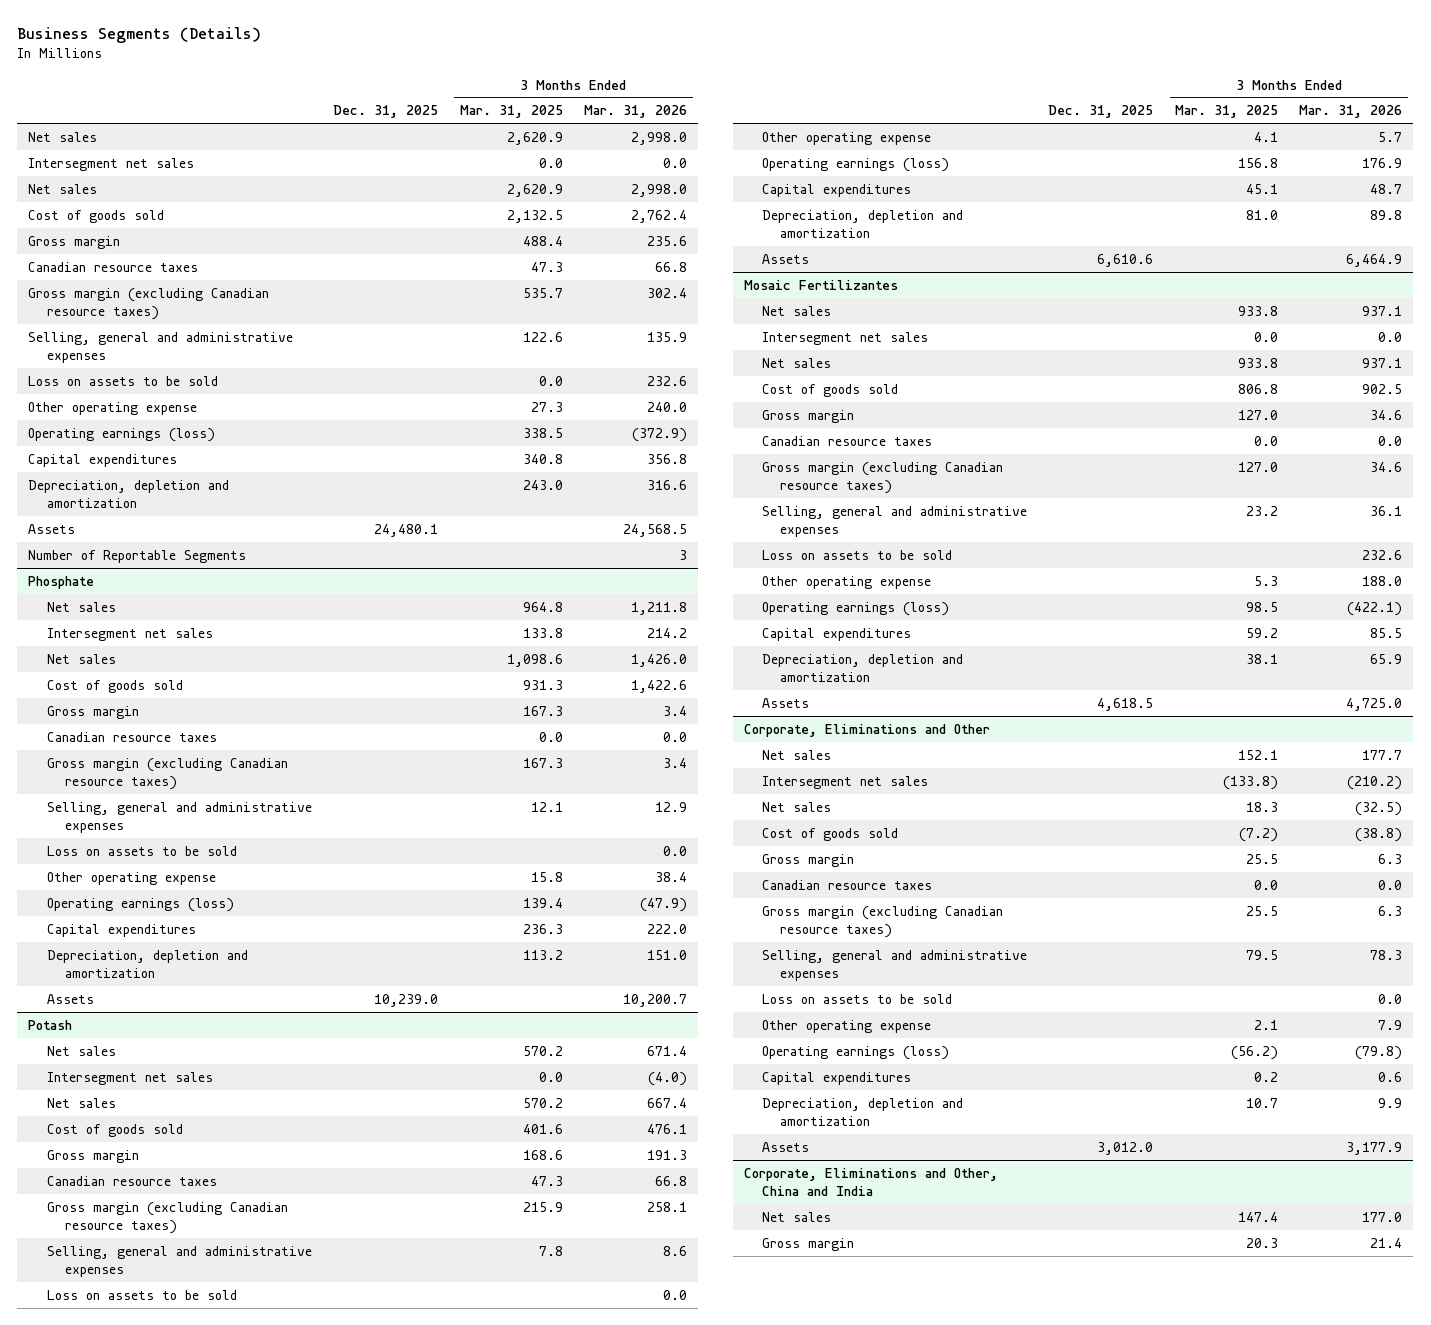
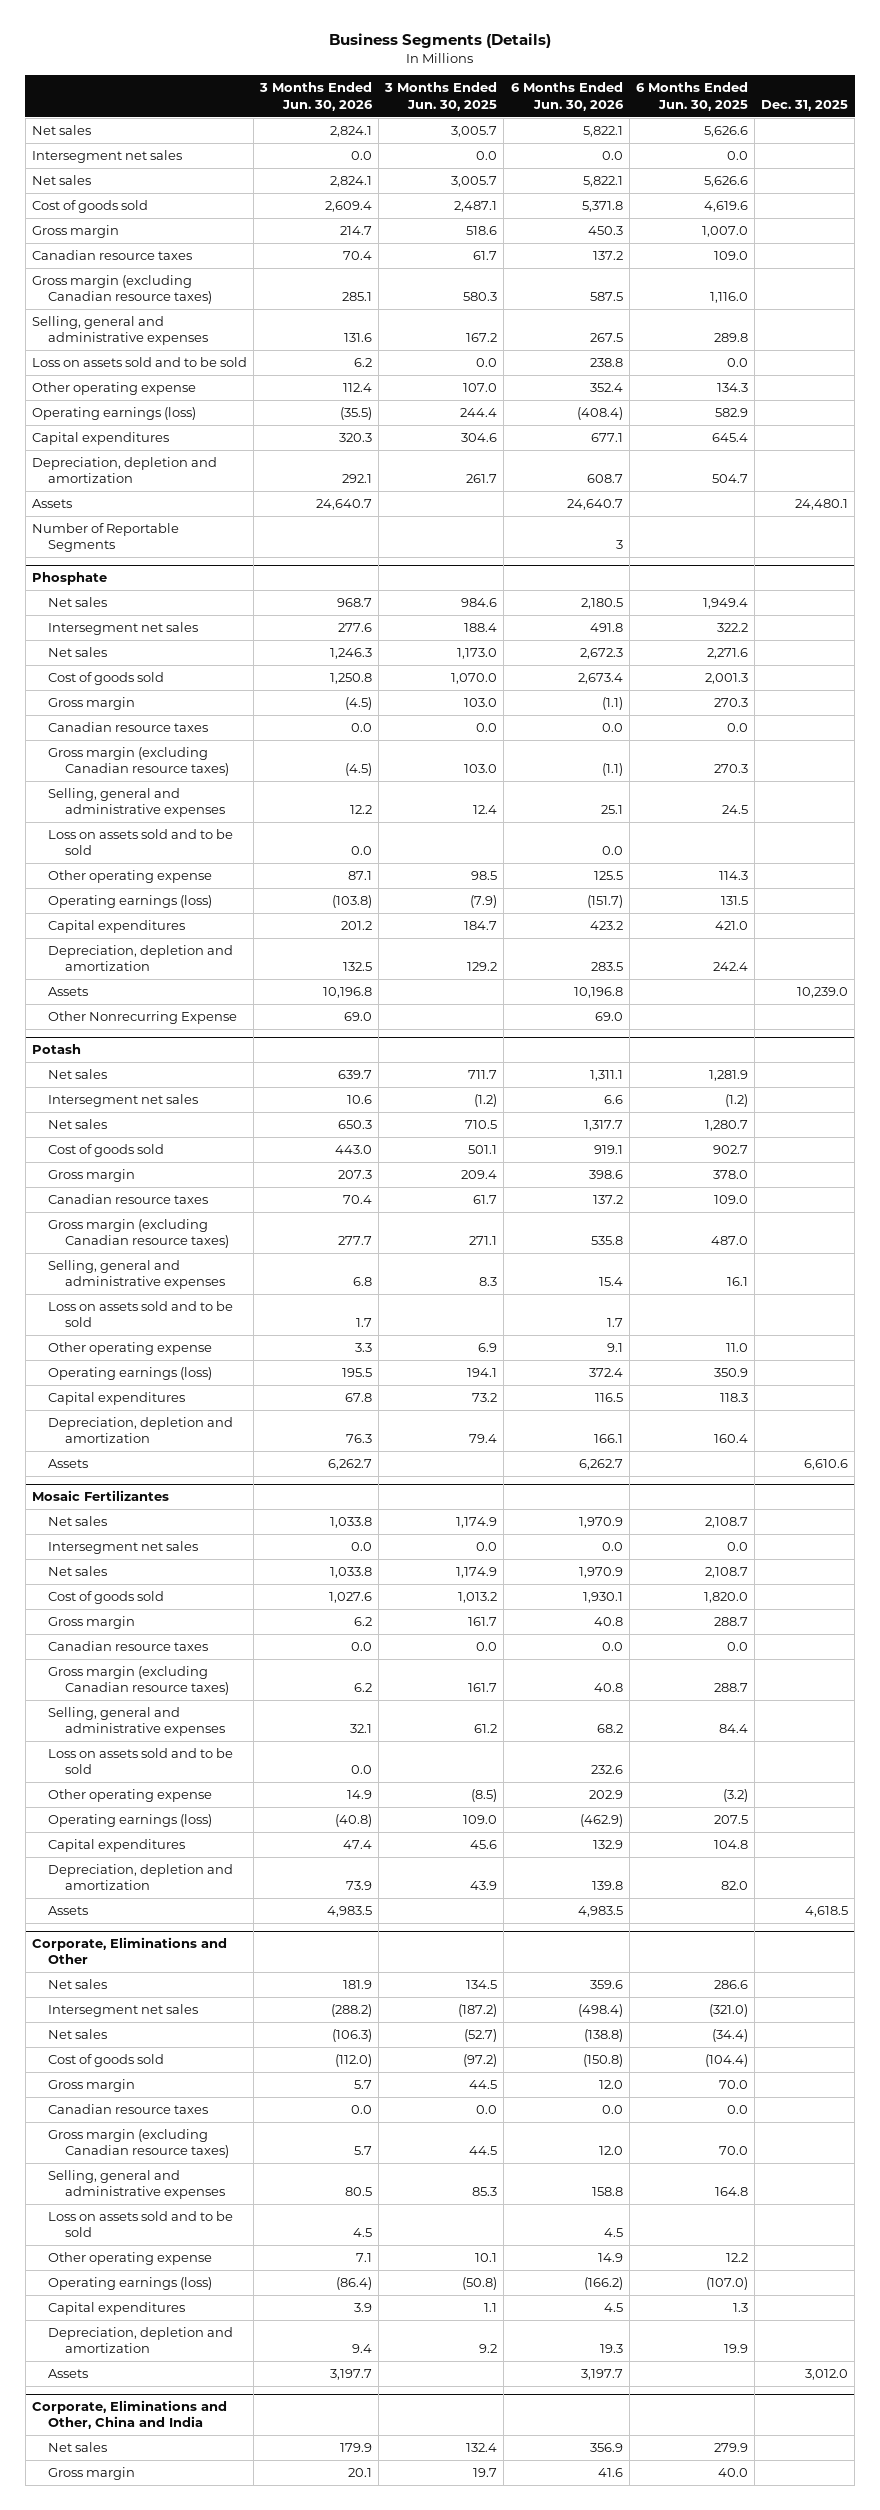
- | Dec. 31, 2025 | 3 Months Ended Mar. 31, 2025 | 3 Months Ended Mar. 31, 2026
+ | 3 Months Ended Jun. 30, 2026 | 3 Months Ended Jun. 30, 2025 | 6 Months Ended Jun. 30, 2026 | 6 Months Ended Jun. 30, 2025 | Dec. 31, 2025
- Loss on assets to be sold | | 0.0 | 232.6
+ Loss on assets sold and to be sold | 6.2 | 0.0 | 238.8 | 0.0 |
@ Phosphate
- Loss on assets to be sold | | | 0.0
+ Loss on assets sold and to be sold | 0.0 | | 0.0 | |
+ Other Nonrecurring Expense | 69.0 | | 69.0 | |
@ Potash
- Loss on assets to be sold | | | 0.0
+ Loss on assets sold and to be sold | 1.7 | | 1.7 | |
@ Mosaic Fertilizantes
- Loss on assets to be sold | | | 232.6
+ Loss on assets sold and to be sold | 0.0 | | 232.6 | |
@ Corporate, Eliminations and Other
- Loss on assets to be sold | | | 0.0
+ Loss on assets sold and to be sold | 4.5 | | 4.5 | |

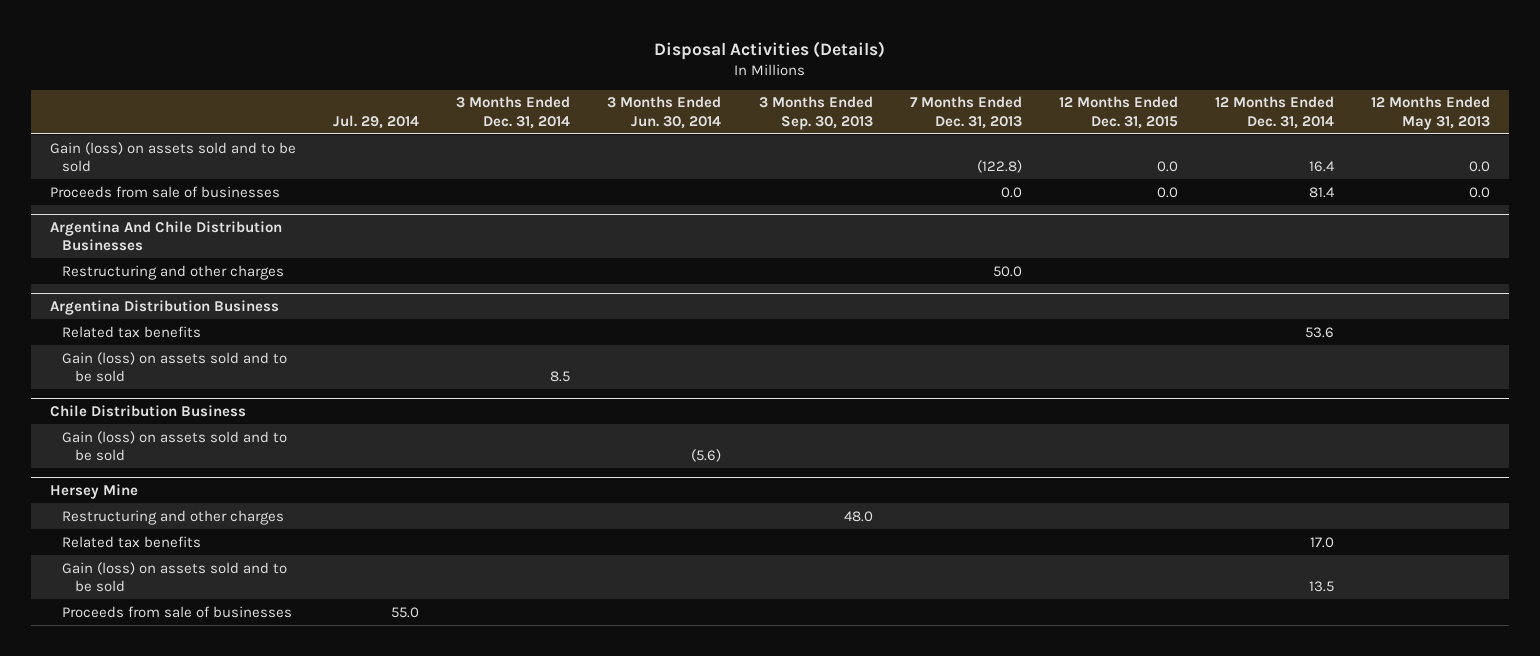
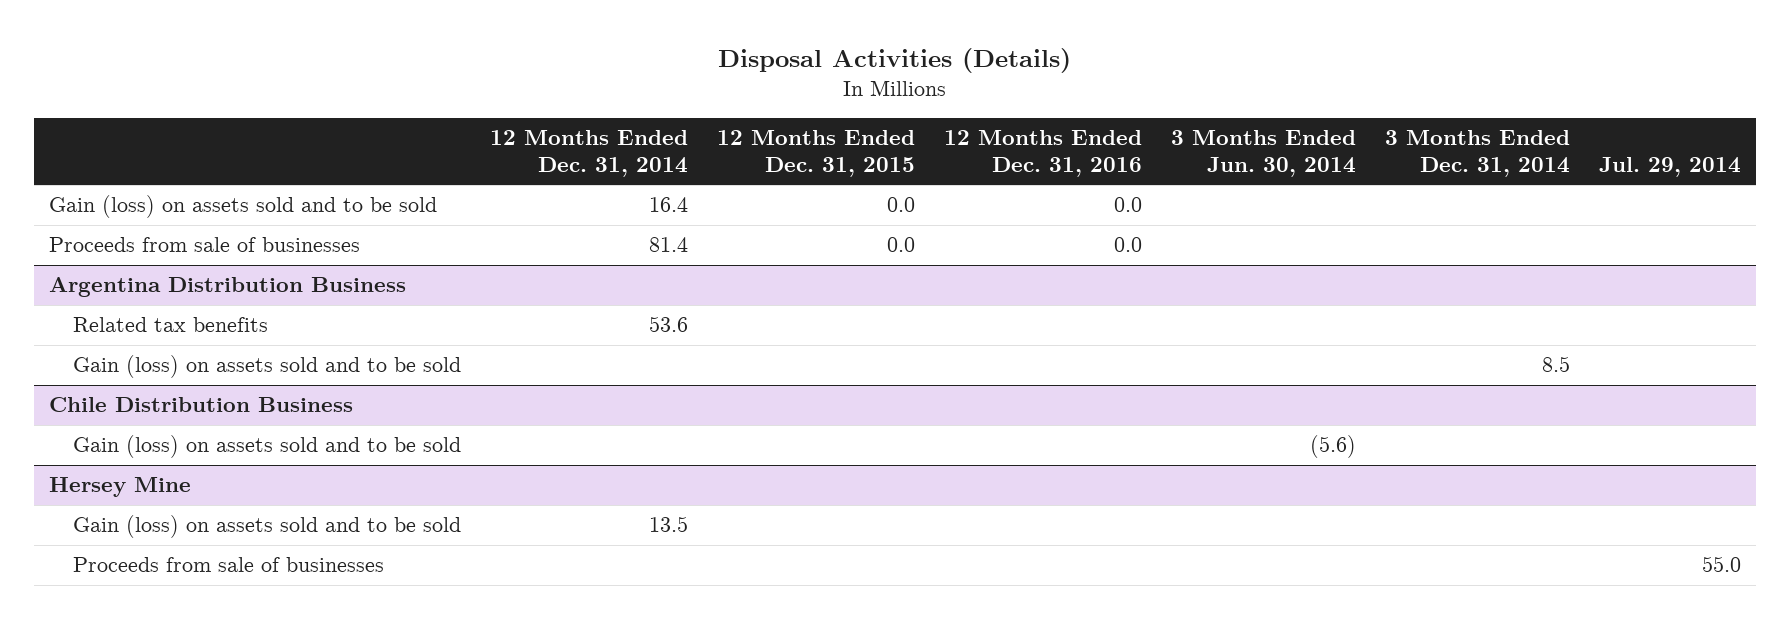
- | Jul. 29, 2014 | 3 Months Ended Dec. 31, 2014 | 3 Months Ended Jun. 30, 2014 | 3 Months Ended Sep. 30, 2013 | 7 Months Ended Dec. 31, 2013 | 12 Months Ended Dec. 31, 2015 | 12 Months Ended Dec. 31, 2014 | 12 Months Ended May 31, 2013
+ | 12 Months Ended Dec. 31, 2014 | 12 Months Ended Dec. 31, 2015 | 12 Months Ended Dec. 31, 2016 | 3 Months Ended Jun. 30, 2014 | 3 Months Ended Dec. 31, 2014 | Jul. 29, 2014
- Argentina And Chile Distribution Businesses
- Restructuring and other charges | | | | | 50.0 | | |
@ Hersey Mine
- Restructuring and other charges | | | | 48.0 | | | |
- Related tax benefits | | | | | | | 17.0 |

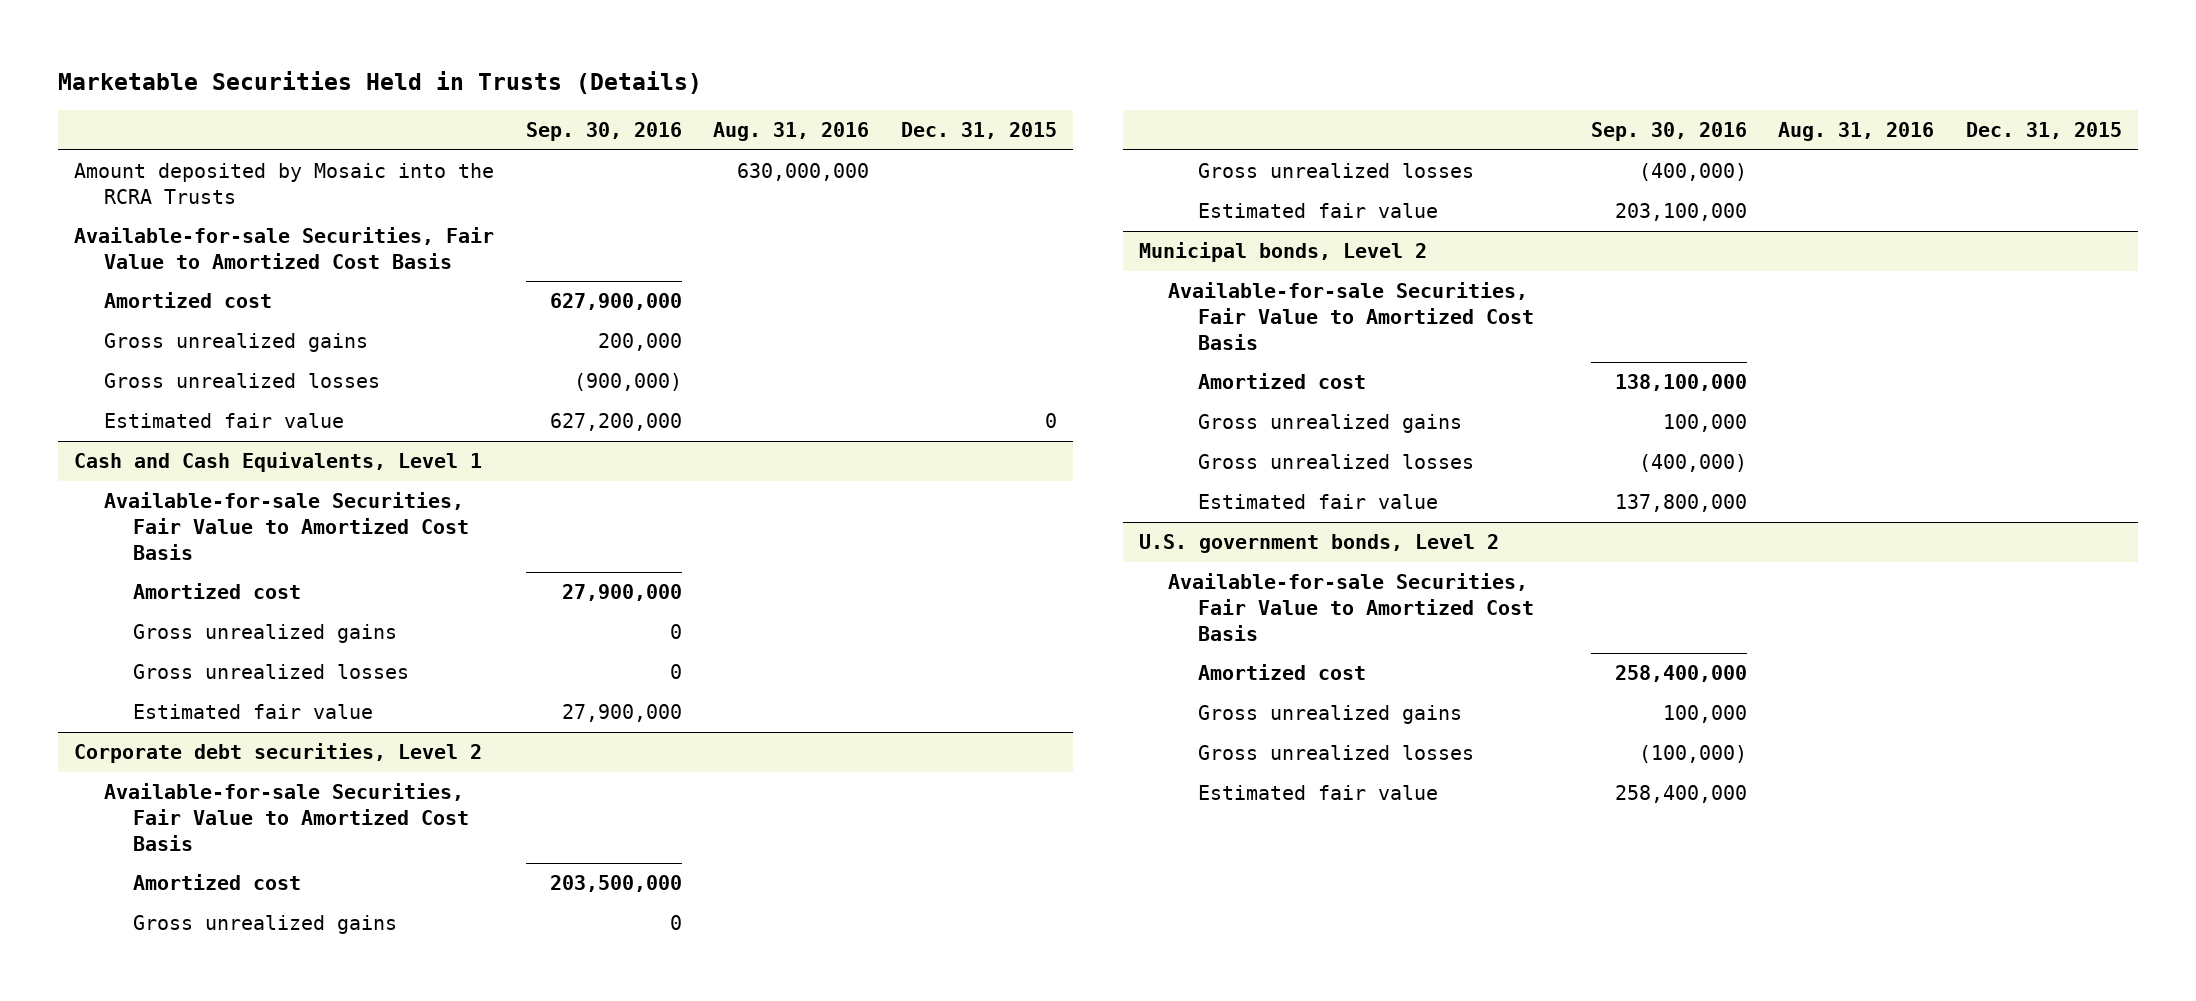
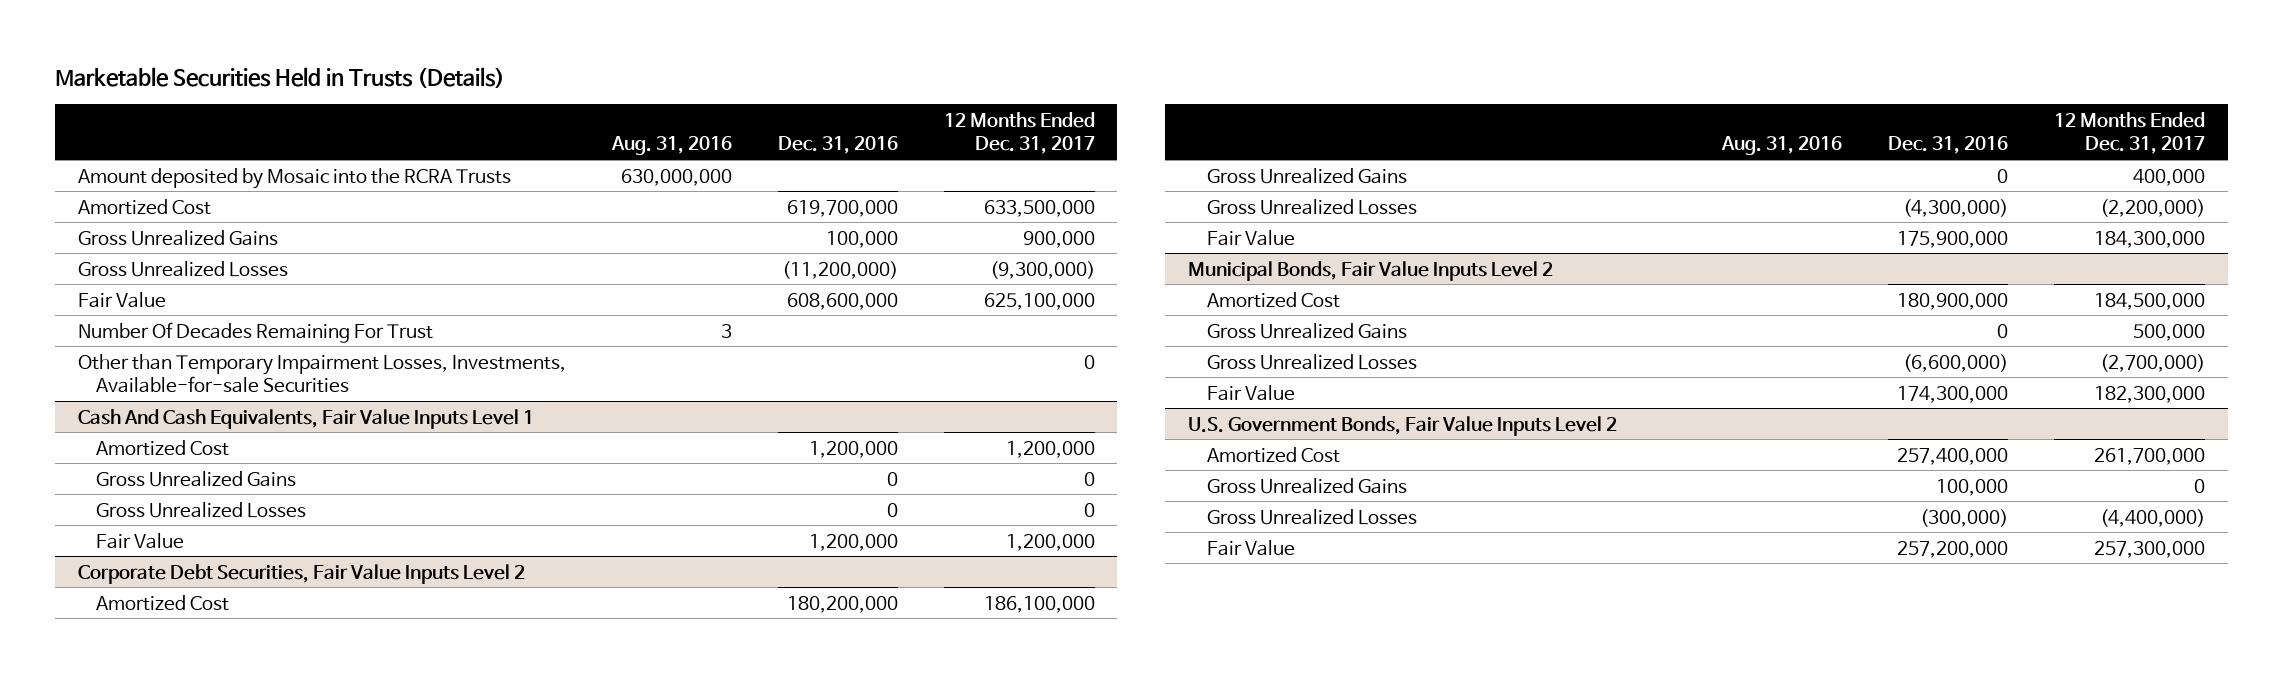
- | Sep. 30, 2016 | Aug. 31, 2016 | Dec. 31, 2015
+ | Aug. 31, 2016 | Dec. 31, 2016 | 12 Months Ended Dec. 31, 2017
- Available-for-sale Securities, Fair Value to Amortized Cost Basis
- Amortized cost | 627,900,000 | |
- Gross unrealized gains | 200,000 | |
- Gross unrealized losses | (900,000) | |
- Estimated fair value | 627,200,000 | | 0
- Cash and Cash Equivalents, Level 1
- Available-for-sale Securities, Fair Value to Amortized Cost Basis
- Amortized cost | 27,900,000 | |
- Gross unrealized gains | 0 | |
- Gross unrealized losses | 0 | |
- Estimated fair value | 27,900,000 | |
- Corporate debt securities, Level 2
- Available-for-sale Securities, Fair Value to Amortized Cost Basis
- Amortized cost | 203,500,000 | |
- Gross unrealized gains | 0 | |
- Gross unrealized losses | (400,000) | |
- Estimated fair value | 203,100,000 | |
- Municipal bonds, Level 2
- Available-for-sale Securities, Fair Value to Amortized Cost Basis
- Amortized cost | 138,100,000 | |
- Gross unrealized gains | 100,000 | |
- Gross unrealized losses | (400,000) | |
- Estimated fair value | 137,800,000 | |
- U.S. government bonds, Level 2
- Available-for-sale Securities, Fair Value to Amortized Cost Basis
- Amortized cost | 258,400,000 | |
- Gross unrealized gains | 100,000 | |
- Gross unrealized losses | (100,000) | |
- Estimated fair value | 258,400,000 | |
+ Amortized Cost | | 619,700,000 | 633,500,000
+ Gross Unrealized Gains | | 100,000 | 900,000
+ Gross Unrealized Losses | | (11,200,000) | (9,300,000)
+ Fair Value | | 608,600,000 | 625,100,000
+ Number Of Decades Remaining For Trust | 3 | |
+ Other than Temporary Impairment Losses, Investments, Available-for-sale Securities | | | 0
+ Cash And Cash Equivalents, Fair Value Inputs Level 1
+ Amortized Cost | | 1,200,000 | 1,200,000
+ Gross Unrealized Gains | | 0 | 0
+ Gross Unrealized Losses | | 0 | 0
+ Fair Value | | 1,200,000 | 1,200,000
+ Corporate Debt Securities, Fair Value Inputs Level 2
+ Amortized Cost | | 180,200,000 | 186,100,000
+ Gross Unrealized Gains | | 0 | 400,000
+ Gross Unrealized Losses | | (4,300,000) | (2,200,000)
+ Fair Value | | 175,900,000 | 184,300,000
+ Municipal Bonds, Fair Value Inputs Level 2
+ Amortized Cost | | 180,900,000 | 184,500,000
+ Gross Unrealized Gains | | 0 | 500,000
+ Gross Unrealized Losses | | (6,600,000) | (2,700,000)
+ Fair Value | | 174,300,000 | 182,300,000
+ U.S. Government Bonds, Fair Value Inputs Level 2
+ Amortized Cost | | 257,400,000 | 261,700,000
+ Gross Unrealized Gains | | 100,000 | 0
+ Gross Unrealized Losses | | (300,000) | (4,400,000)
+ Fair Value | | 257,200,000 | 257,300,000

